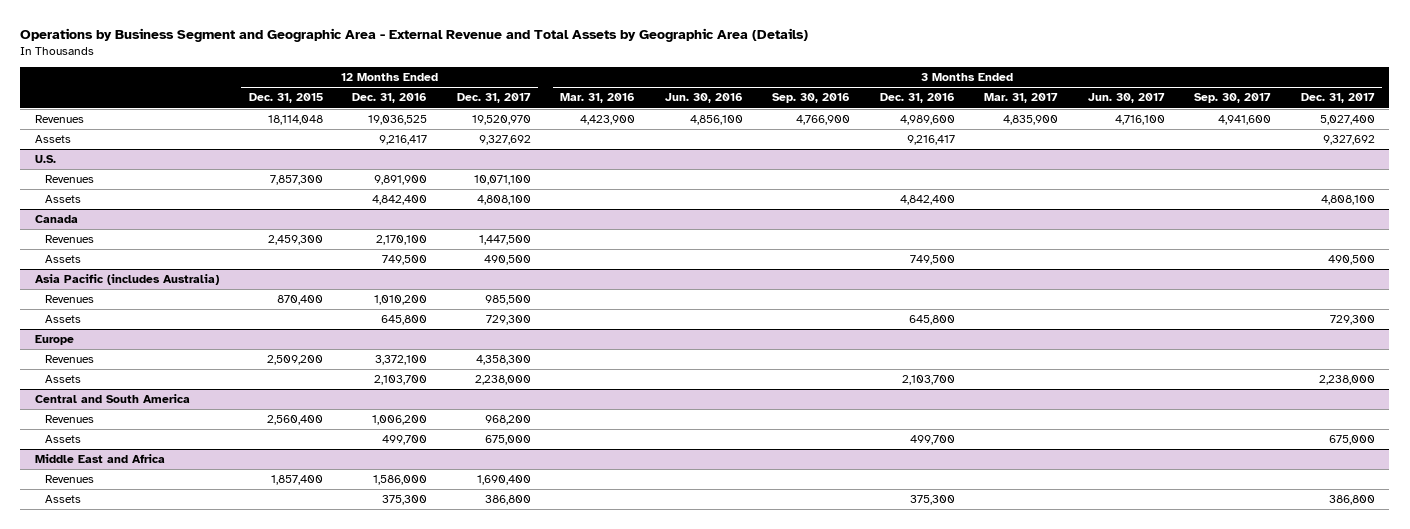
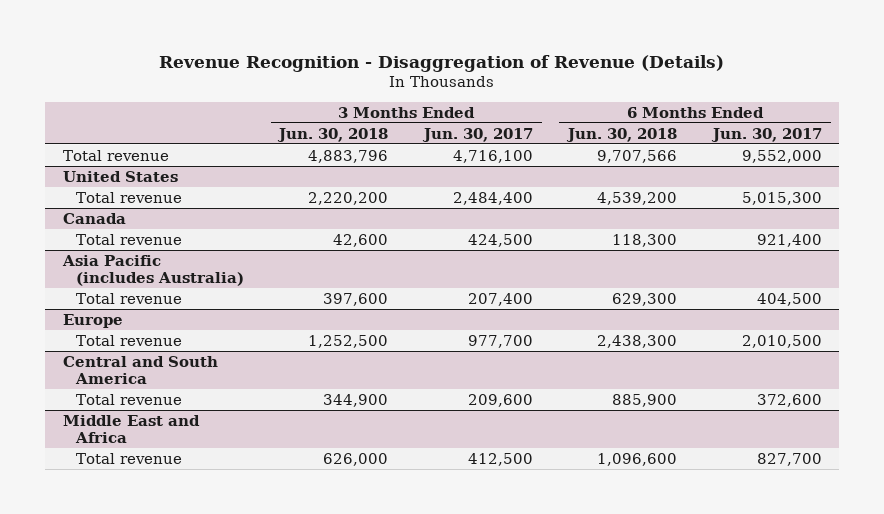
- Operations by Business Segment and Geographic Area - External Revenue and Total Assets by Geographic Area (Details)
+ Revenue Recognition - Disaggregation of Revenue (Details)
- | 12 Months Ended Dec. 31, 2015 | 12 Months Ended Dec. 31, 2016 | 12 Months Ended Dec. 31, 2017 | 3 Months Ended Mar. 31, 2016 | 3 Months Ended Jun. 30, 2016 | 3 Months Ended Sep. 30, 2016 | 3 Months Ended Dec. 31, 2016 | 3 Months Ended Mar. 31, 2017 | 3 Months Ended Jun. 30, 2017 | 3 Months Ended Sep. 30, 2017 | 3 Months Ended Dec. 31, 2017
+ | 3 Months Ended Jun. 30, 2018 | 3 Months Ended Jun. 30, 2017 | 6 Months Ended Jun. 30, 2018 | 6 Months Ended Jun. 30, 2017
- Revenues | 18,114,048 | 19,036,525 | 19,520,970 | 4,423,900 | 4,856,100 | 4,766,900 | 4,989,600 | 4,835,900 | 4,716,100 | 4,941,600 | 5,027,400
- Assets | | 9,216,417 | 9,327,692 | | | | 9,216,417 | | | | 9,327,692
- U.S.
- Revenues | 7,857,300 | 9,891,900 | 10,071,100 | | | | | | | |
- Assets | | 4,842,400 | 4,808,100 | | | | 4,842,400 | | | | 4,808,100
+ Total revenue | 4,883,796 | 4,716,100 | 9,707,566 | 9,552,000
+ United States
+ Total revenue | 2,220,200 | 2,484,400 | 4,539,200 | 5,015,300
@ Canada
- Revenues | 2,459,300 | 2,170,100 | 1,447,500 | | | | | | | |
- Assets | | 749,500 | 490,500 | | | | 749,500 | | | | 490,500
+ Total revenue | 42,600 | 424,500 | 118,300 | 921,400
@ Asia Pacific (includes Australia)
- Revenues | 870,400 | 1,010,200 | 985,500 | | | | | | | |
- Assets | | 645,800 | 729,300 | | | | 645,800 | | | | 729,300
+ Total revenue | 397,600 | 207,400 | 629,300 | 404,500
@ Europe
- Revenues | 2,509,200 | 3,372,100 | 4,358,300 | | | | | | | |
- Assets | | 2,103,700 | 2,238,000 | | | | 2,103,700 | | | | 2,238,000
+ Total revenue | 1,252,500 | 977,700 | 2,438,300 | 2,010,500
@ Central and South America
- Revenues | 2,560,400 | 1,006,200 | 968,200 | | | | | | | |
- Assets | | 499,700 | 675,000 | | | | 499,700 | | | | 675,000
+ Total revenue | 344,900 | 209,600 | 885,900 | 372,600
@ Middle East and Africa
- Revenues | 1,857,400 | 1,586,000 | 1,690,400 | | | | | | | |
- Assets | | 375,300 | 386,800 | | | | 375,300 | | | | 386,800
+ Total revenue | 626,000 | 412,500 | 1,096,600 | 827,700

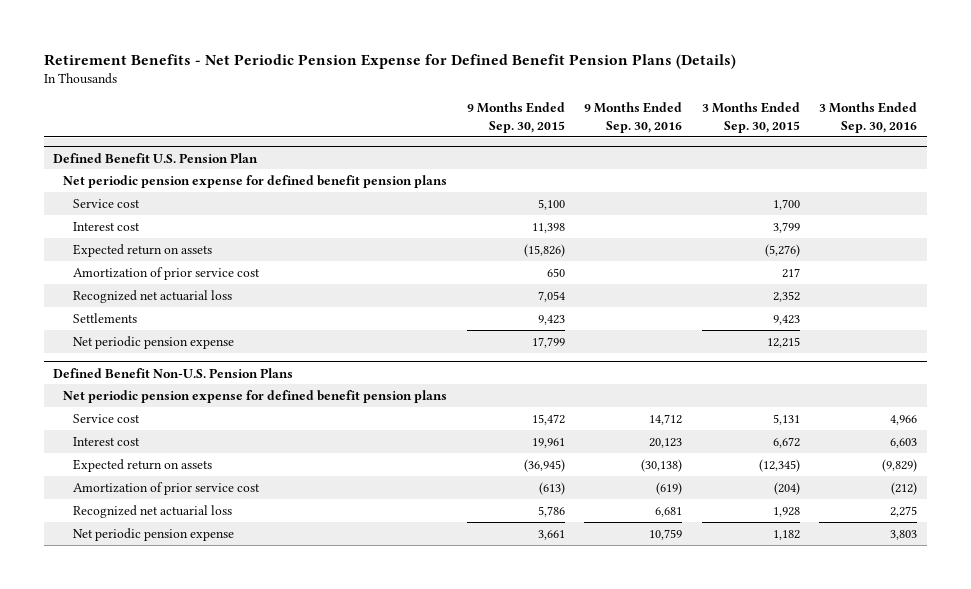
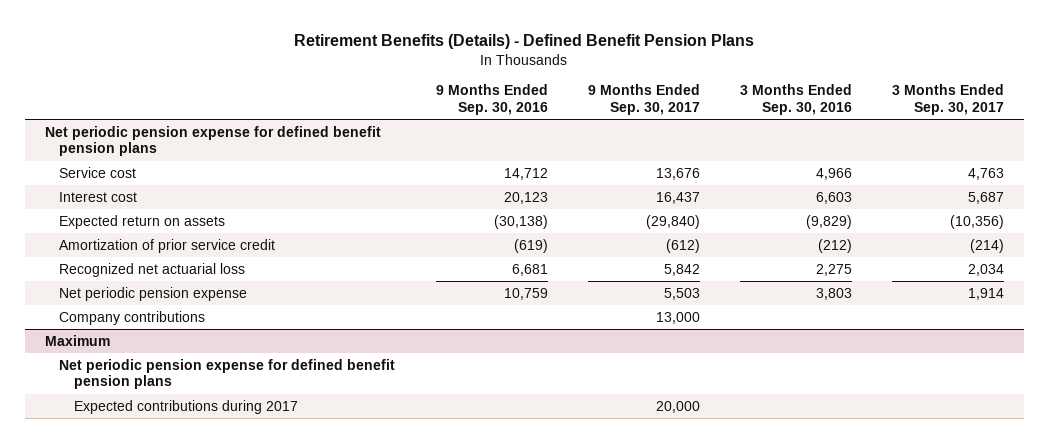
- Retirement Benefits - Net Periodic Pension Expense for Defined Benefit Pension Plans (Details)
+ Retirement Benefits (Details) - Defined Benefit Pension Plans
- | 9 Months Ended Sep. 30, 2015 | 9 Months Ended Sep. 30, 2016 | 3 Months Ended Sep. 30, 2015 | 3 Months Ended Sep. 30, 2016
+ | 9 Months Ended Sep. 30, 2016 | 9 Months Ended Sep. 30, 2017 | 3 Months Ended Sep. 30, 2016 | 3 Months Ended Sep. 30, 2017
- Defined Benefit U.S. Pension Plan
- Net periodic pension expense for defined benefit pension plans
- Service cost | 5,100 | | 1,700 |
- Interest cost | 11,398 | | 3,799 |
- Expected return on assets | (15,826) | | (5,276) |
- Amortization of prior service cost | 650 | | 217 |
- Recognized net actuarial loss | 7,054 | | 2,352 |
- Settlements | 9,423 | | 9,423 |
- Net periodic pension expense | 17,799 | | 12,215 |
- Defined Benefit Non-U.S. Pension Plans
- Amortization of prior service cost | (613) | (619) | (204) | (212)
+ Amortization of prior service credit | (619) | (612) | (212) | (214)
+ Company contributions | | 13,000 | |
+ Maximum
+ Net periodic pension expense for defined benefit pension plans
+ Expected contributions during 2017 | | 20,000 | |

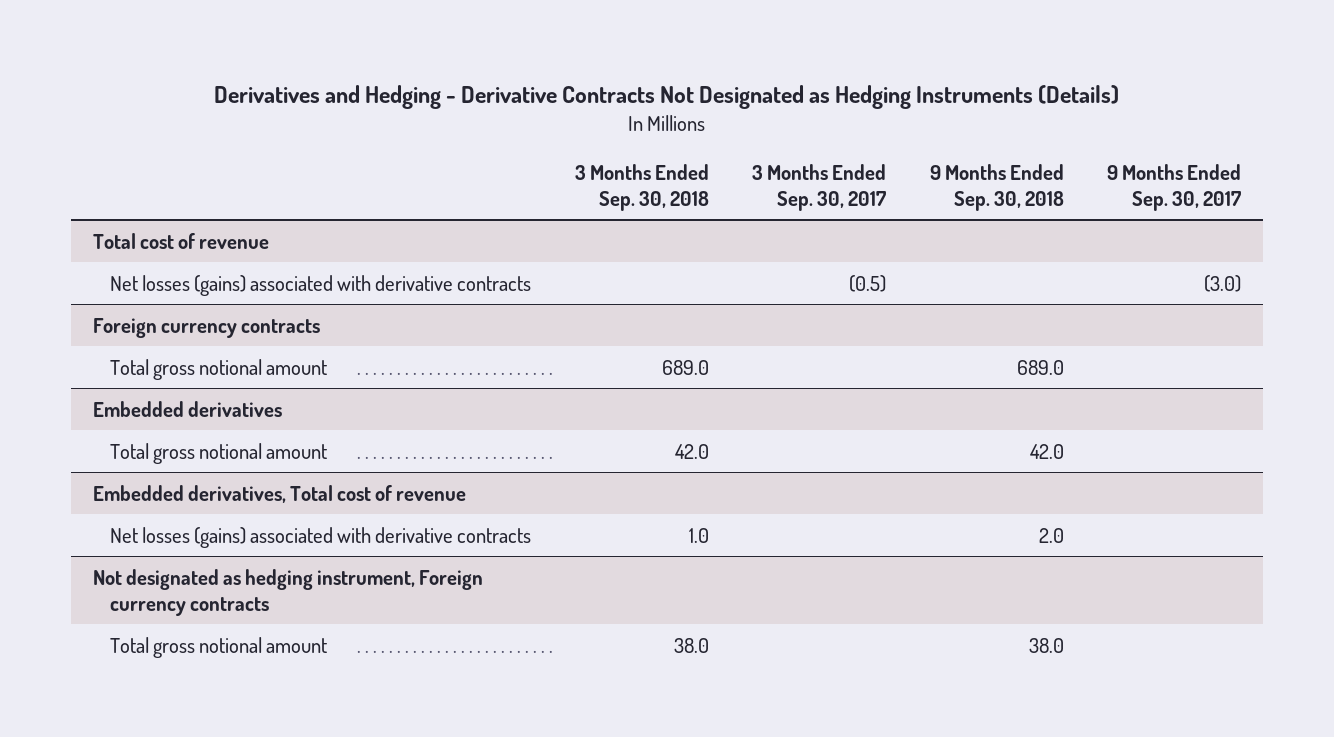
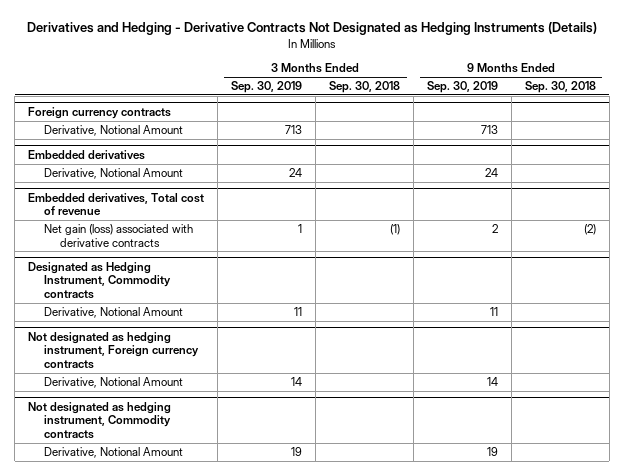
- | 3 Months Ended Sep. 30, 2018 | 3 Months Ended Sep. 30, 2017 | 9 Months Ended Sep. 30, 2018 | 9 Months Ended Sep. 30, 2017
+ | 3 Months Ended Sep. 30, 2019 | 3 Months Ended Sep. 30, 2018 | 9 Months Ended Sep. 30, 2019 | 9 Months Ended Sep. 30, 2018
- Total cost of revenue
- Net losses (gains) associated with derivative contracts | | (0.5) | | (3.0)
@ Foreign currency contracts
- Total gross notional amount | 689.0 | | 689.0 |
+ Derivative, Notional Amount | 713 | | 713 |
@ Embedded derivatives
- Total gross notional amount | 42.0 | | 42.0 |
+ Derivative, Notional Amount | 24 | | 24 |
@ Embedded derivatives, Total cost of revenue
- Net losses (gains) associated with derivative contracts | 1.0 | | 2.0 |
+ Net gain (loss) associated with derivative contracts | 1 | (1) | 2 | (2)
+ Designated as Hedging Instrument, Commodity contracts
+ Derivative, Notional Amount | 11 | | 11 |
@ Not designated as hedging instrument, Foreign currency contracts
- Total gross notional amount | 38.0 | | 38.0 |
+ Derivative, Notional Amount | 14 | | 14 |
+ Not designated as hedging instrument, Commodity contracts
+ Derivative, Notional Amount | 19 | | 19 |

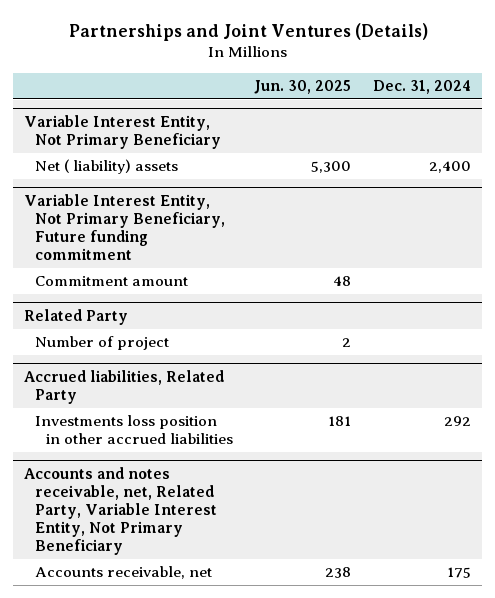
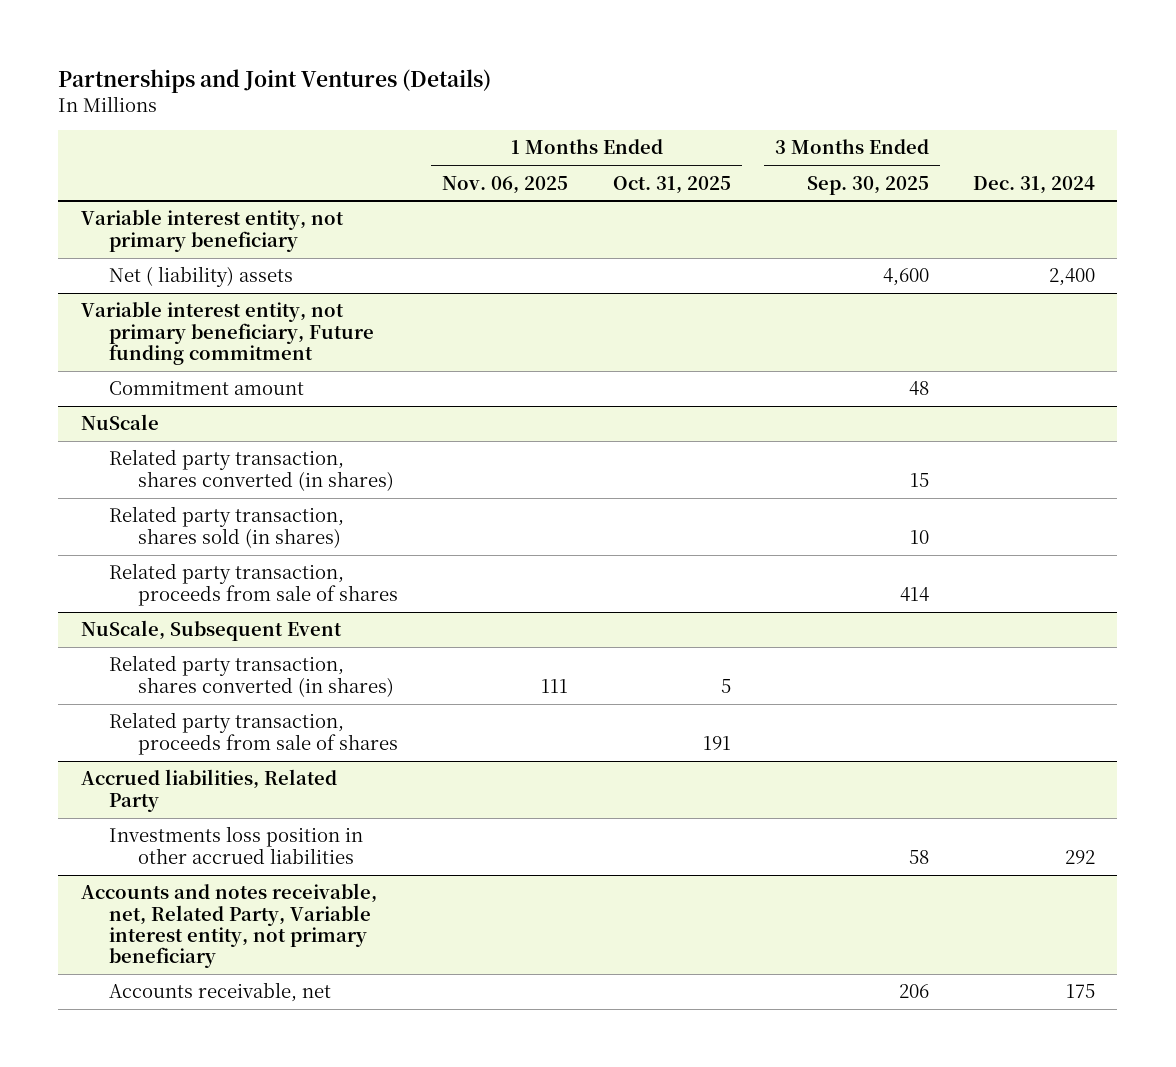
- | Jun. 30, 2025 | Dec. 31, 2024
+ | 1 Months Ended Nov. 06, 2025 | 1 Months Ended Oct. 31, 2025 | 3 Months Ended Sep. 30, 2025 | Dec. 31, 2024
- Variable Interest Entity, Not Primary Beneficiary
+ Variable interest entity, not primary beneficiary
- Variable Interest Entity, Not Primary Beneficiary, Future funding commitment
+ Variable interest entity, not primary beneficiary, Future funding commitment
- Related Party
- Number of project | 2 |
+ NuScale
+ Related party transaction, shares converted (in shares) | | | 15 |
+ Related party transaction, shares sold (in shares) | | | 10 |
+ Related party transaction, proceeds from sale of shares | | | 414 |
+ NuScale, Subsequent Event
+ Related party transaction, shares converted (in shares) | 111 | 5 | |
+ Related party transaction, proceeds from sale of shares | | 191 | |
- Accounts and notes receivable, net, Related Party, Variable Interest Entity, Not Primary Beneficiary
+ Accounts and notes receivable, net, Related Party, Variable interest entity, not primary beneficiary

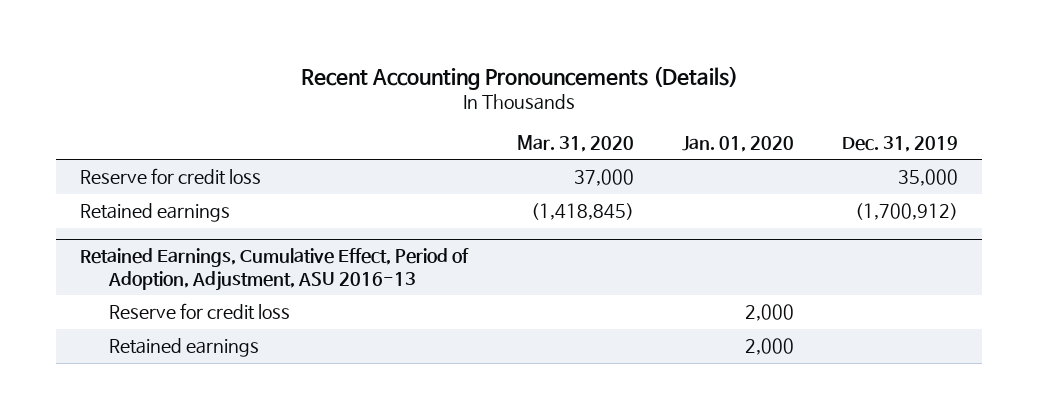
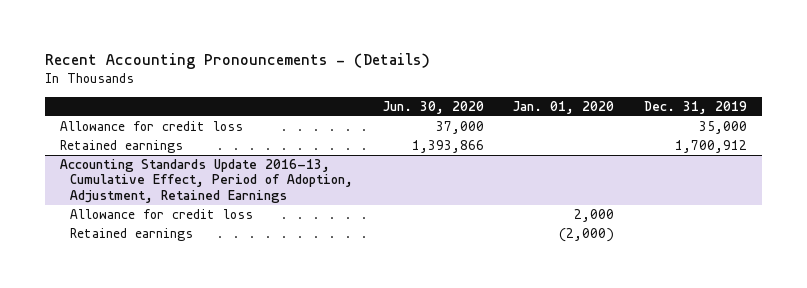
- Recent Accounting Pronouncements (Details)
+ Recent Accounting Pronouncements - (Details)
- | Mar. 31, 2020 | Jan. 01, 2020 | Dec. 31, 2019
+ | Jun. 30, 2020 | Jan. 01, 2020 | Dec. 31, 2019
- Reserve for credit loss | 37,000 | | 35,000
- Retained earnings | (1,418,845) | | (1,700,912)
- Retained Earnings, Cumulative Effect, Period of Adoption, Adjustment, ASU 2016-13
- Reserve for credit loss | | 2,000 |
- Retained earnings | | 2,000 |
+ Allowance for credit loss | 37,000 | | 35,000
+ Retained earnings | 1,393,866 | | 1,700,912
+ Accounting Standards Update 2016-13, Cumulative Effect, Period of Adoption, Adjustment, Retained Earnings
+ Allowance for credit loss | | 2,000 |
+ Retained earnings | | (2,000) |

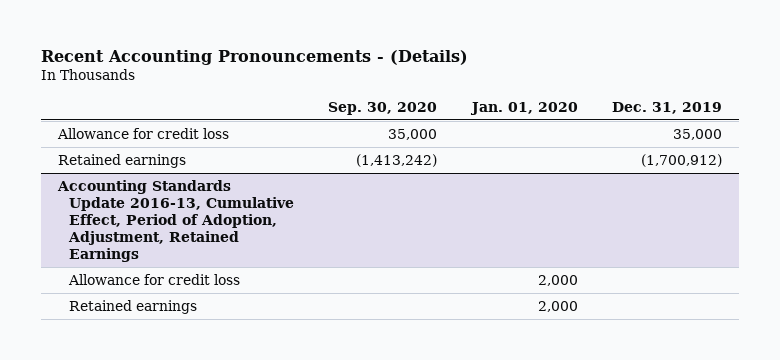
- | Jun. 30, 2020 | Jan. 01, 2020 | Dec. 31, 2019
+ | Sep. 30, 2020 | Jan. 01, 2020 | Dec. 31, 2019
- Retained earnings | 1,393,866 | | 1,700,912
+ Retained earnings | (1,413,242) | | (1,700,912)
@ Accounting Standards Update 2016-13, Cumulative Effect, Period of Adoption, Adjustment, Retained Earnings
- Retained earnings | | (2,000) |
+ Retained earnings | | 2,000 |

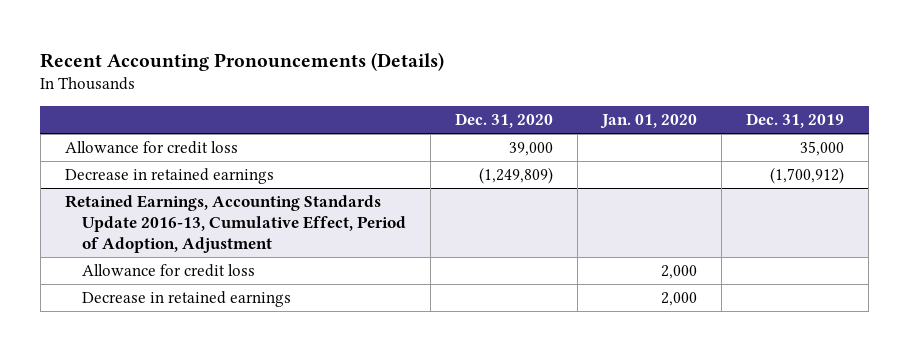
- Recent Accounting Pronouncements - (Details)
+ Recent Accounting Pronouncements (Details)
- | Sep. 30, 2020 | Jan. 01, 2020 | Dec. 31, 2019
+ | Dec. 31, 2020 | Jan. 01, 2020 | Dec. 31, 2019
- Retained earnings | (1,413,242) | | (1,700,912)
- Accounting Standards Update 2016-13, Cumulative Effect, Period of Adoption, Adjustment, Retained Earnings
+ Decrease in retained earnings | (1,249,809) | | (1,700,912)
+ Retained Earnings, Accounting Standards Update 2016-13, Cumulative Effect, Period of Adoption, Adjustment
- Retained earnings | | 2,000 |
+ Decrease in retained earnings | | 2,000 |

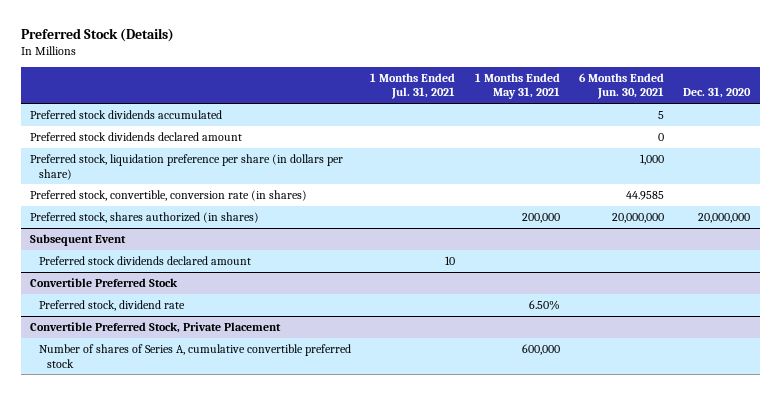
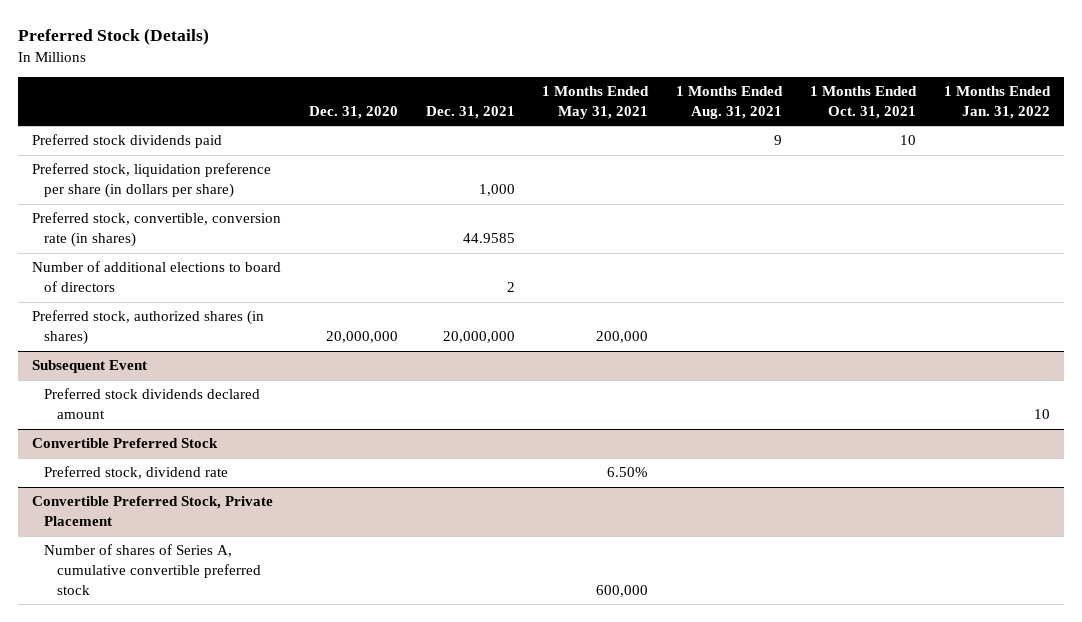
- | 1 Months Ended Jul. 31, 2021 | 1 Months Ended May 31, 2021 | 6 Months Ended Jun. 30, 2021 | Dec. 31, 2020
+ | Dec. 31, 2020 | Dec. 31, 2021 | 1 Months Ended May 31, 2021 | 1 Months Ended Aug. 31, 2021 | 1 Months Ended Oct. 31, 2021 | 1 Months Ended Jan. 31, 2022
- Preferred stock dividends accumulated | | | 5 |
- Preferred stock dividends declared amount | | | 0 |
+ Preferred stock dividends paid | | | | 9 | 10 |
- Preferred stock, shares authorized (in shares) | | 200,000 | 20,000,000 | 20,000,000
+ Number of additional elections to board of directors | | 2 | | | |
+ Preferred stock, authorized shares (in shares) | 20,000,000 | 20,000,000 | 200,000 | | |

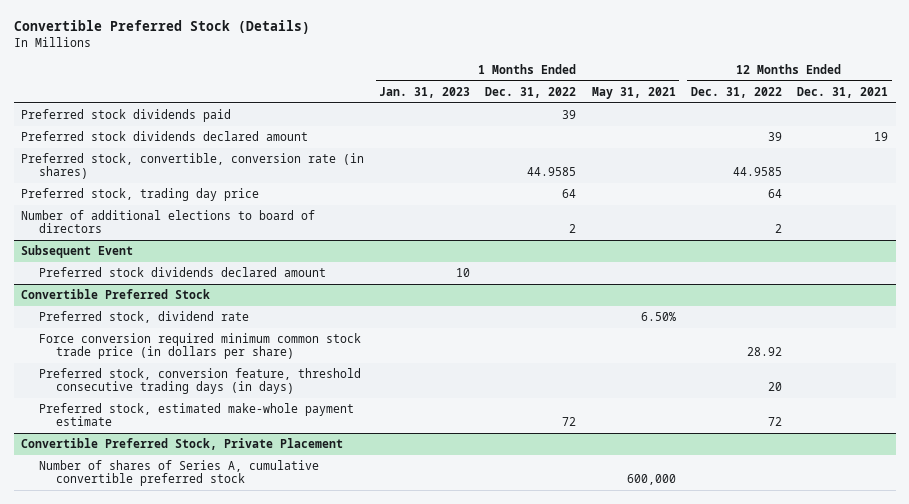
- Preferred Stock (Details)
+ Convertible Preferred Stock (Details)
- | Dec. 31, 2020 | Dec. 31, 2021 | 1 Months Ended May 31, 2021 | 1 Months Ended Aug. 31, 2021 | 1 Months Ended Oct. 31, 2021 | 1 Months Ended Jan. 31, 2022
+ | 1 Months Ended Jan. 31, 2023 | 1 Months Ended Dec. 31, 2022 | 1 Months Ended May 31, 2021 | 12 Months Ended Dec. 31, 2022 | 12 Months Ended Dec. 31, 2021
- Preferred stock, liquidation preference per share (in dollars per share) | | 1,000 | | | |
+ Preferred stock dividends declared amount | | | | 39 | 19
+ Preferred stock, trading day price | | 64 | | 64 |
- Preferred stock, authorized shares (in shares) | 20,000,000 | 20,000,000 | 200,000 | | |
@ Convertible Preferred Stock
+ Force conversion required minimum common stock trade price (in dollars per share) | | | | 28.92 |
+ Preferred stock, conversion feature, threshold consecutive trading days (in days) | | | | 20 |
+ Preferred stock, estimated make-whole payment estimate | | 72 | | 72 |

